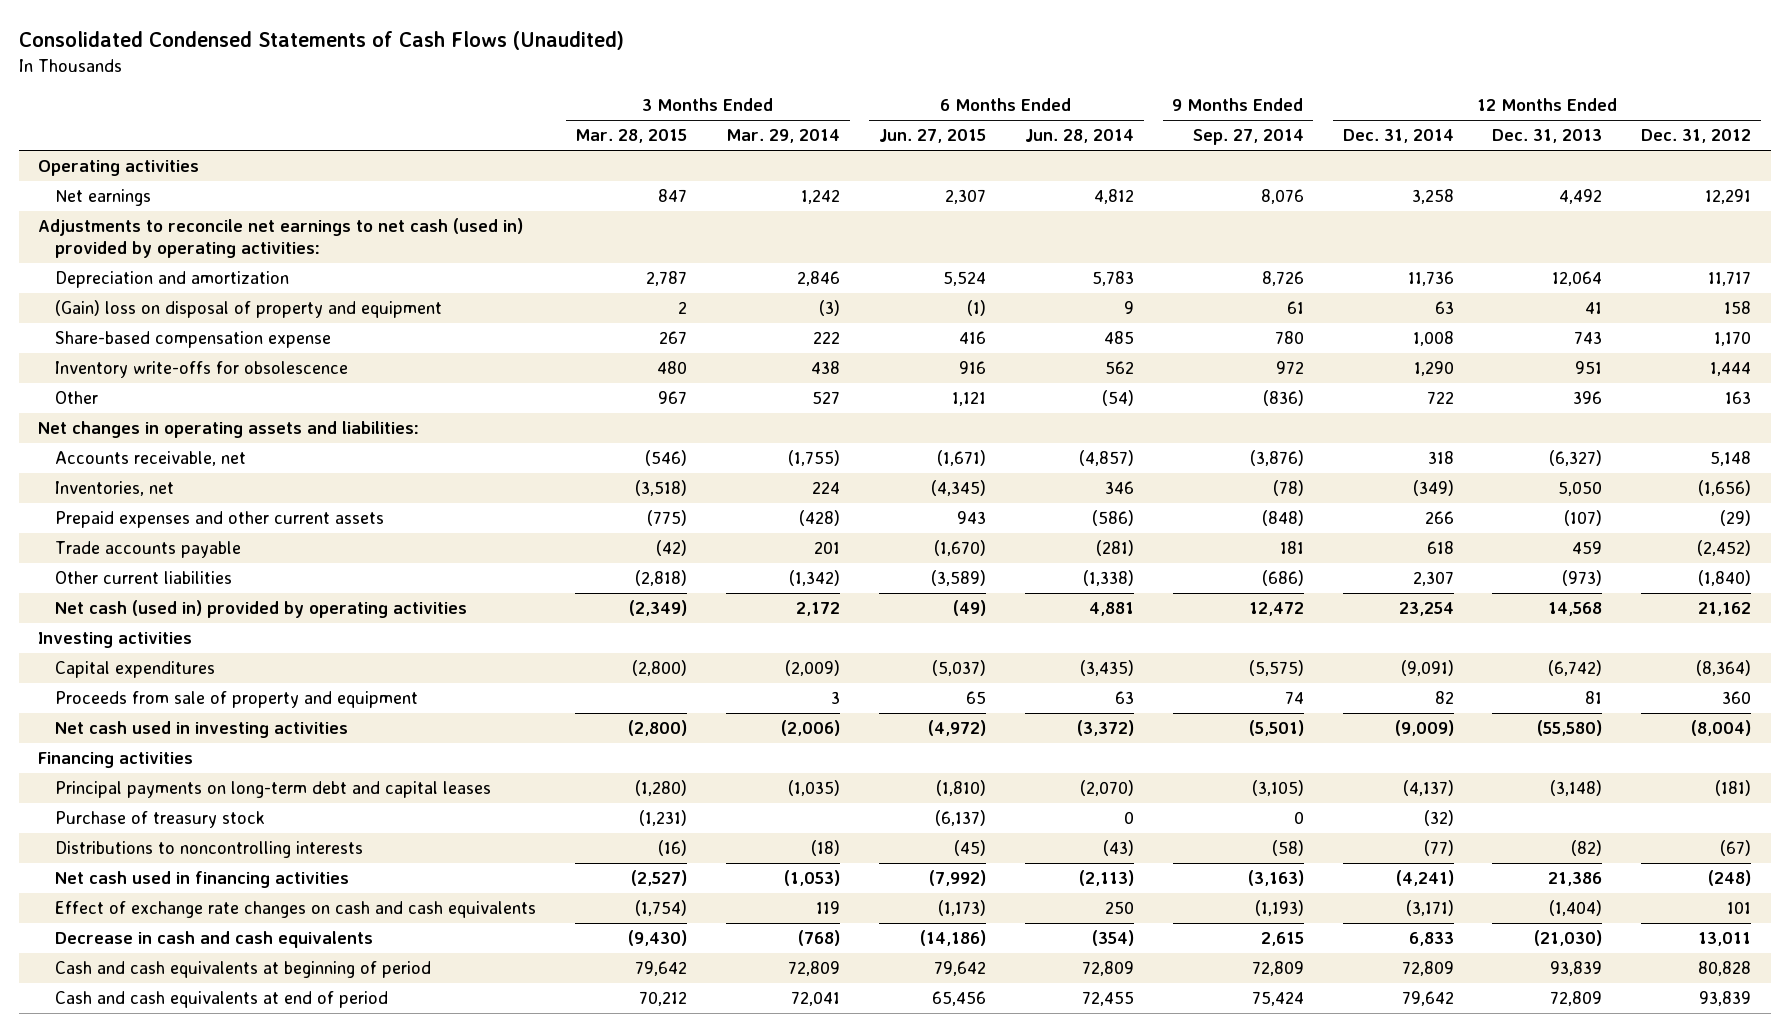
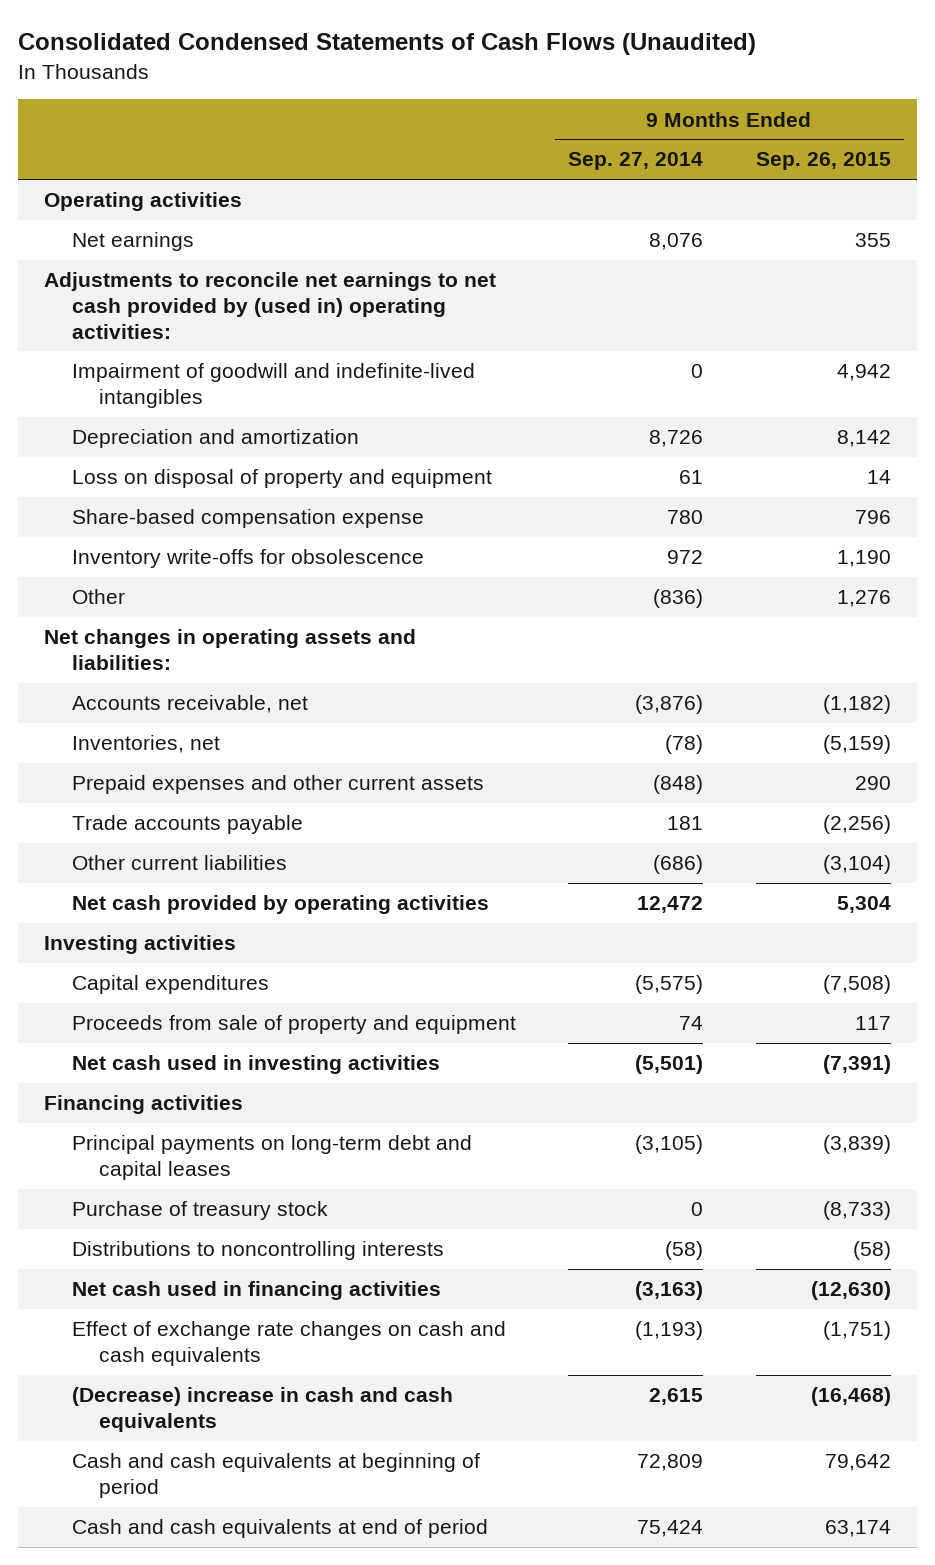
- | 3 Months Ended Mar. 28, 2015 | 3 Months Ended Mar. 29, 2014 | 6 Months Ended Jun. 27, 2015 | 6 Months Ended Jun. 28, 2014 | 9 Months Ended Sep. 27, 2014 | 12 Months Ended Dec. 31, 2014 | 12 Months Ended Dec. 31, 2013 | 12 Months Ended Dec. 31, 2012
+ | 9 Months Ended Sep. 27, 2014 | 9 Months Ended Sep. 26, 2015
- Adjustments to reconcile net earnings to net cash (used in) provided by operating activities:
+ Adjustments to reconcile net earnings to net cash provided by (used in) operating activities:
+ Impairment of goodwill and indefinite-lived intangibles | 0 | 4,942
- (Gain) loss on disposal of property and equipment | 2 | (3) | (1) | 9 | 61 | 63 | 41 | 158
+ Loss on disposal of property and equipment | 61 | 14
- Net cash (used in) provided by operating activities | (2,349) | 2,172 | (49) | 4,881 | 12,472 | 23,254 | 14,568 | 21,162
+ Net cash provided by operating activities | 12,472 | 5,304
- Decrease in cash and cash equivalents | (9,430) | (768) | (14,186) | (354) | 2,615 | 6,833 | (21,030) | 13,011
+ (Decrease) increase in cash and cash equivalents | 2,615 | (16,468)

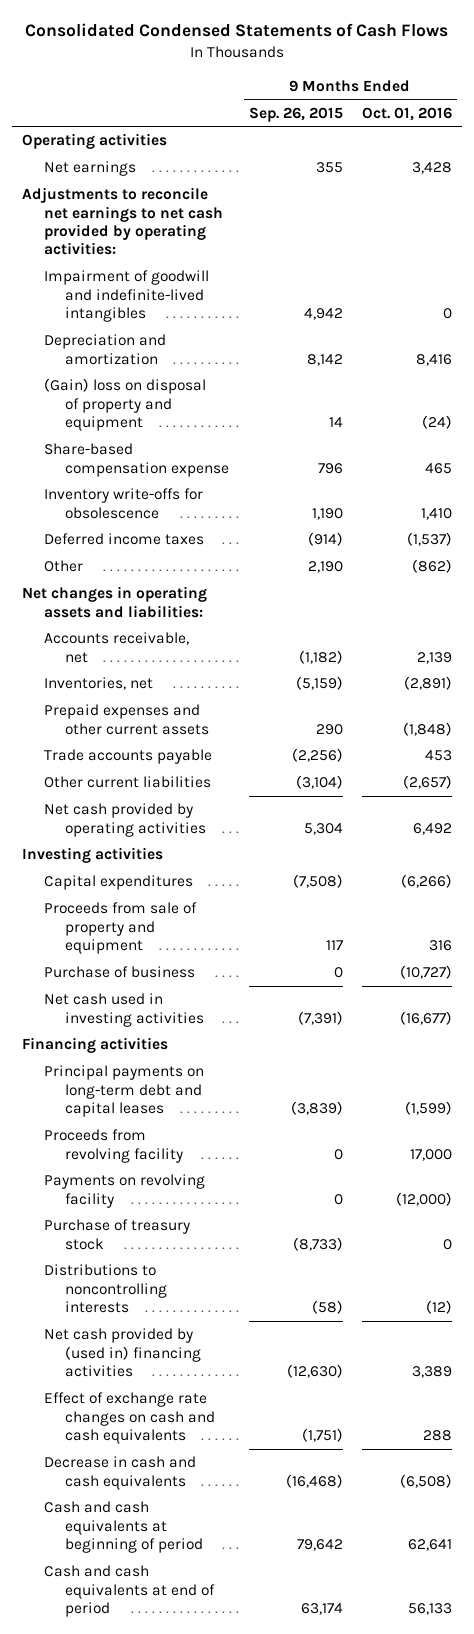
- Consolidated Condensed Statements of Cash Flows (Unaudited)
+ Consolidated Condensed Statements of Cash Flows
- | 9 Months Ended Sep. 27, 2014 | 9 Months Ended Sep. 26, 2015
+ | 9 Months Ended Sep. 26, 2015 | 9 Months Ended Oct. 01, 2016
- Adjustments to reconcile net earnings to net cash provided by (used in) operating activities:
+ Adjustments to reconcile net earnings to net cash provided by operating activities:
- Loss on disposal of property and equipment | 61 | 14
+ (Gain) loss on disposal of property and equipment | 14 | (24)
- Other | (836) | 1,276
+ Deferred income taxes | (914) | (1,537)
+ Other | 2,190 | (862)
+ Purchase of business | 0 | (10,727)
+ Proceeds from revolving facility | 0 | 17,000
+ Payments on revolving facility | 0 | (12,000)
- Net cash used in financing activities | (3,163) | (12,630)
+ Net cash provided by (used in) financing activities | (12,630) | 3,389
- (Decrease) increase in cash and cash equivalents | 2,615 | (16,468)
+ Decrease in cash and cash equivalents | (16,468) | (6,508)

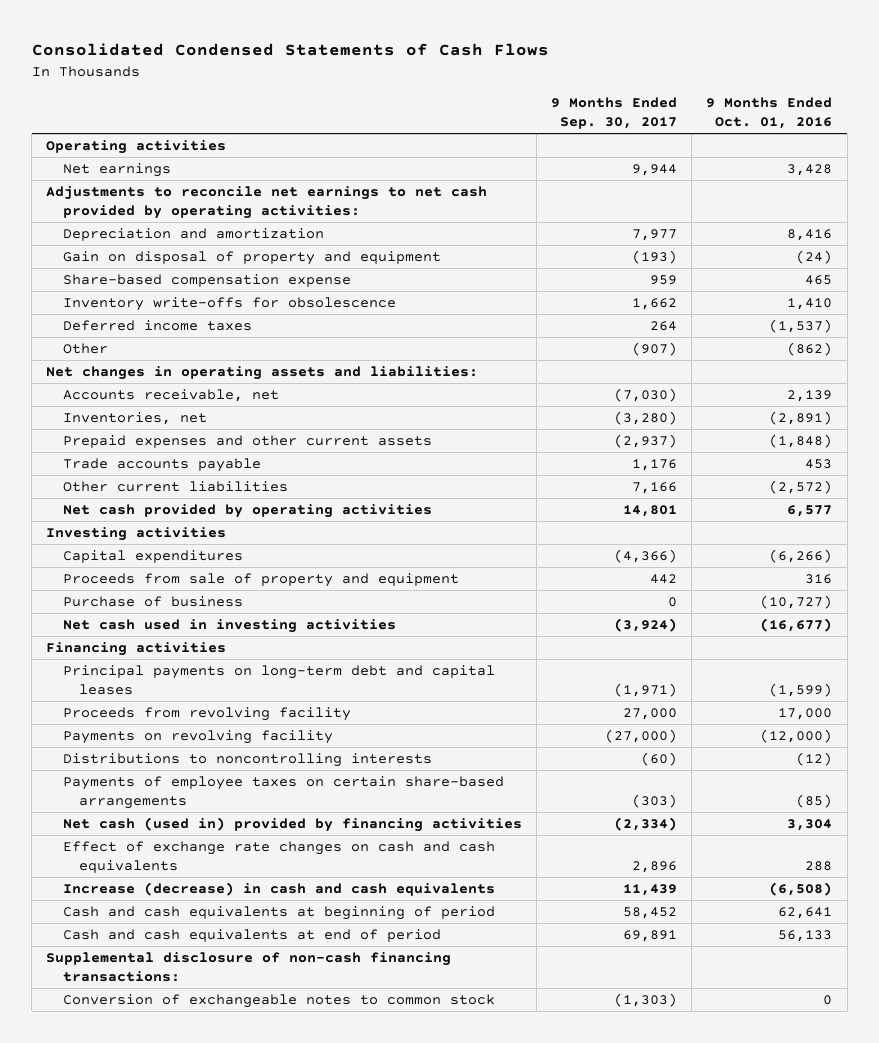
- | 9 Months Ended Sep. 26, 2015 | 9 Months Ended Oct. 01, 2016
+ | 9 Months Ended Sep. 30, 2017 | 9 Months Ended Oct. 01, 2016
- Impairment of goodwill and indefinite-lived intangibles | 4,942 | 0
- (Gain) loss on disposal of property and equipment | 14 | (24)
+ Gain on disposal of property and equipment | (193) | (24)
- Other current liabilities | (3,104) | (2,657)
- Net cash provided by operating activities | 5,304 | 6,492
+ Other current liabilities | 7,166 | (2,572)
+ Net cash provided by operating activities | 14,801 | 6,577
- Purchase of treasury stock | (8,733) | 0
- Net cash provided by (used in) financing activities | (12,630) | 3,389
+ Payments of employee taxes on certain share-based arrangements | (303) | (85)
+ Net cash (used in) provided by financing activities | (2,334) | 3,304
- Decrease in cash and cash equivalents | (16,468) | (6,508)
+ Increase (decrease) in cash and cash equivalents | 11,439 | (6,508)
+ Supplemental disclosure of non-cash financing transactions:
+ Conversion of exchangeable notes to common stock | (1,303) | 0

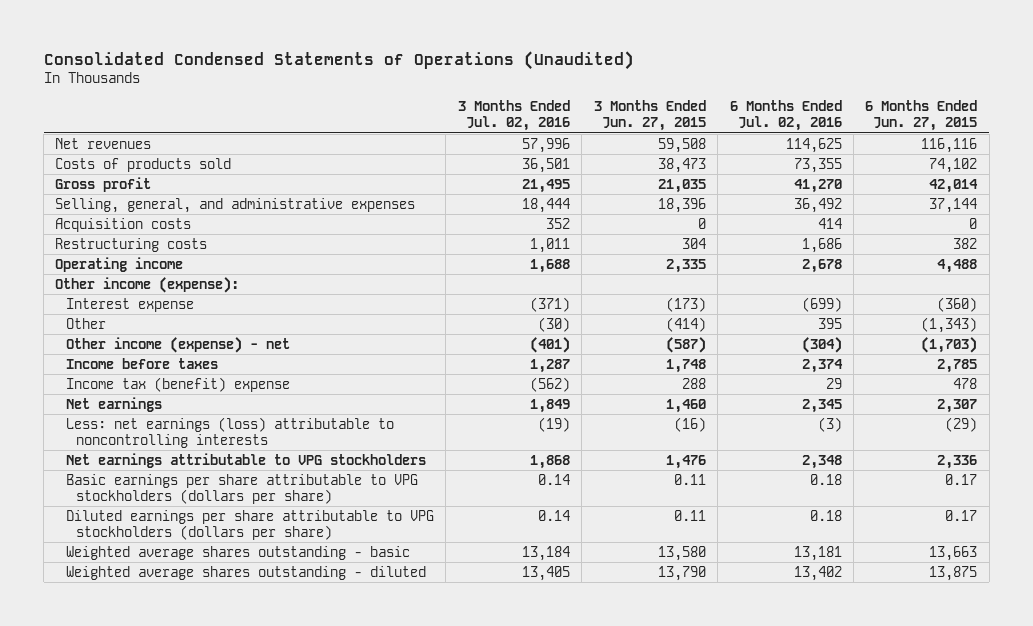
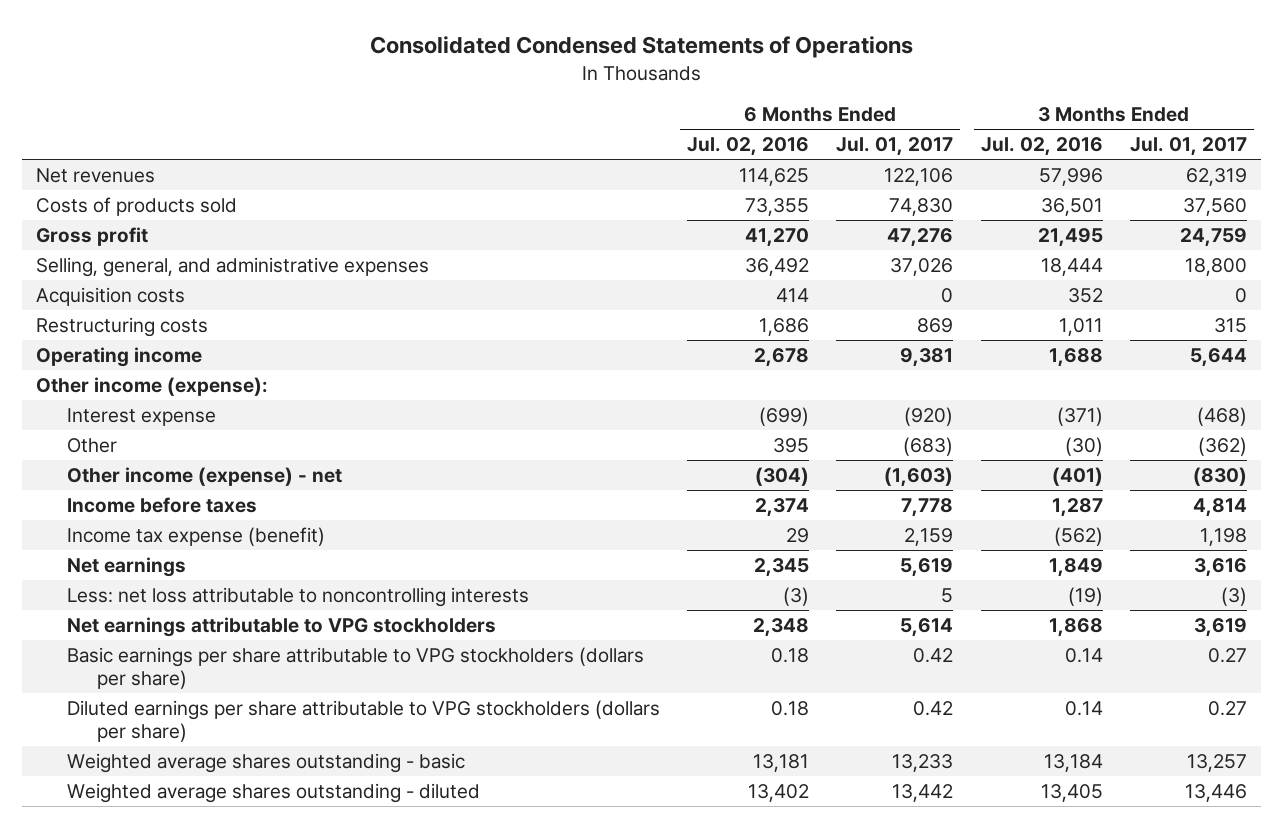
- Consolidated Condensed Statements of Operations (Unaudited)
+ Consolidated Condensed Statements of Operations
- | 3 Months Ended Jul. 02, 2016 | 3 Months Ended Jun. 27, 2015 | 6 Months Ended Jul. 02, 2016 | 6 Months Ended Jun. 27, 2015
+ | 6 Months Ended Jul. 02, 2016 | 6 Months Ended Jul. 01, 2017 | 3 Months Ended Jul. 02, 2016 | 3 Months Ended Jul. 01, 2017
- Income tax (benefit) expense | (562) | 288 | 29 | 478
+ Income tax expense (benefit) | 29 | 2,159 | (562) | 1,198
- Less: net earnings (loss) attributable to noncontrolling interests | (19) | (16) | (3) | (29)
+ Less: net loss attributable to noncontrolling interests | (3) | 5 | (19) | (3)

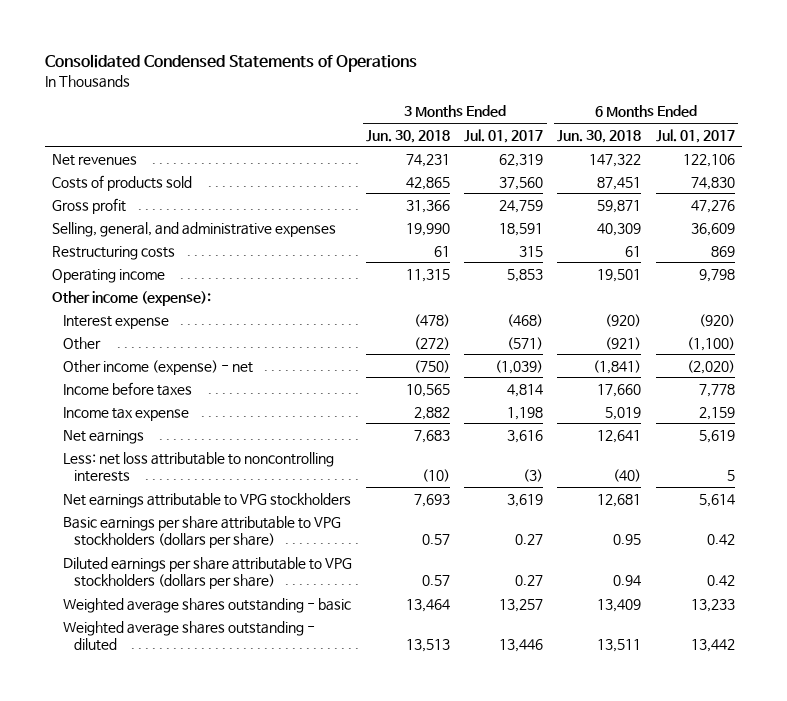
- | 6 Months Ended Jul. 02, 2016 | 6 Months Ended Jul. 01, 2017 | 3 Months Ended Jul. 02, 2016 | 3 Months Ended Jul. 01, 2017
+ | 3 Months Ended Jun. 30, 2018 | 3 Months Ended Jul. 01, 2017 | 6 Months Ended Jun. 30, 2018 | 6 Months Ended Jul. 01, 2017
- Selling, general, and administrative expenses | 36,492 | 37,026 | 18,444 | 18,800
- Acquisition costs | 414 | 0 | 352 | 0
+ Selling, general, and administrative expenses | 19,990 | 18,591 | 40,309 | 36,609
- Operating income | 2,678 | 9,381 | 1,688 | 5,644
+ Operating income | 11,315 | 5,853 | 19,501 | 9,798
- Other | 395 | (683) | (30) | (362)
- Other income (expense) - net | (304) | (1,603) | (401) | (830)
+ Other | (272) | (571) | (921) | (1,100)
+ Other income (expense) - net | (750) | (1,039) | (1,841) | (2,020)
- Income tax expense (benefit) | 29 | 2,159 | (562) | 1,198
+ Income tax expense | 2,882 | 1,198 | 5,019 | 2,159

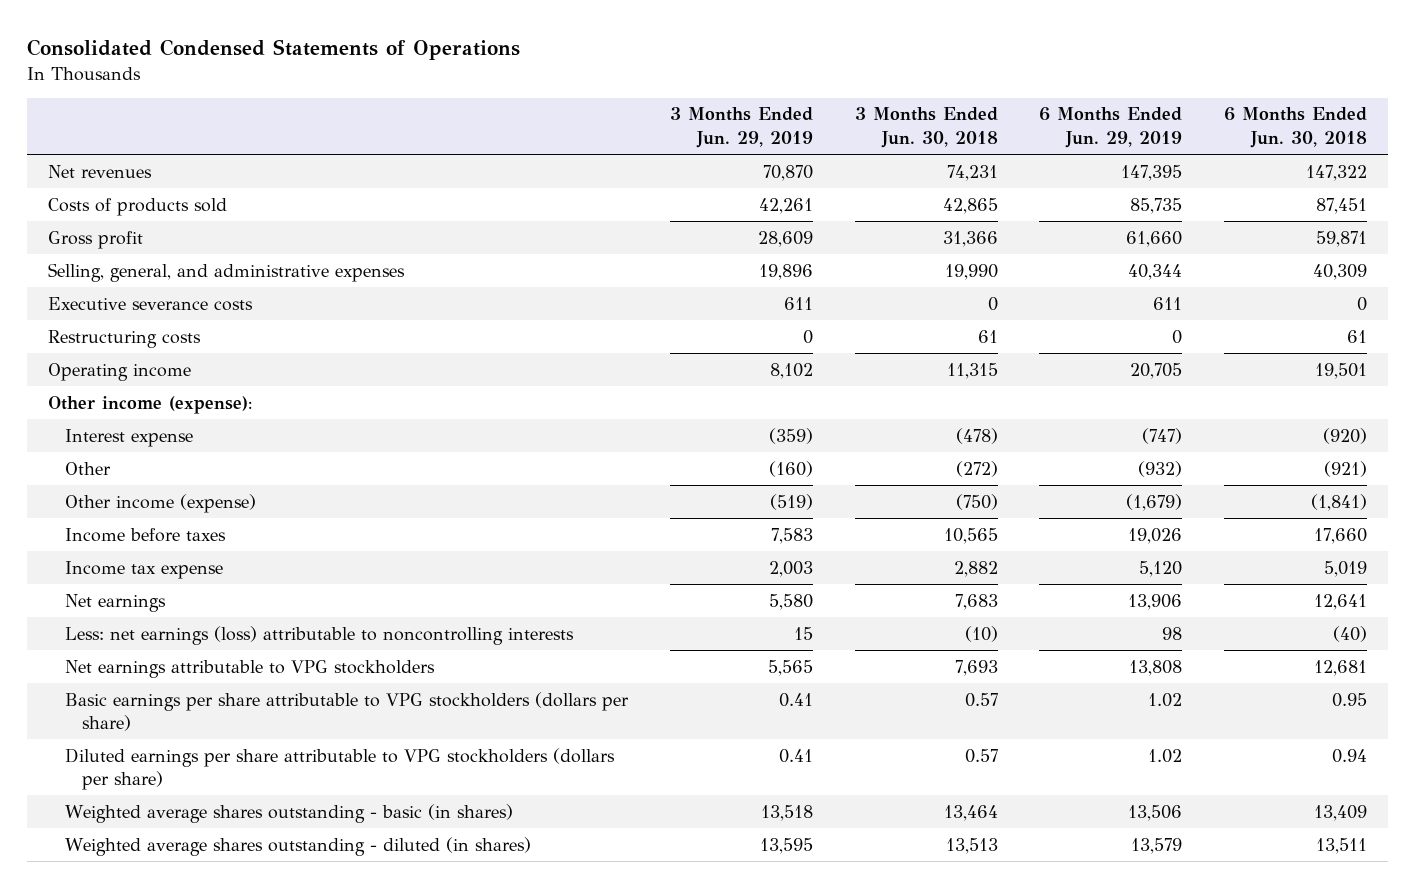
- | 3 Months Ended Jun. 30, 2018 | 3 Months Ended Jul. 01, 2017 | 6 Months Ended Jun. 30, 2018 | 6 Months Ended Jul. 01, 2017
+ | 3 Months Ended Jun. 29, 2019 | 3 Months Ended Jun. 30, 2018 | 6 Months Ended Jun. 29, 2019 | 6 Months Ended Jun. 30, 2018
+ Executive severance costs | 611 | 0 | 611 | 0
- Other income (expense) - net | (750) | (1,039) | (1,841) | (2,020)
+ Other income (expense) | (519) | (750) | (1,679) | (1,841)
- Less: net loss attributable to noncontrolling interests | (10) | (3) | (40) | 5
+ Less: net earnings (loss) attributable to noncontrolling interests | 15 | (10) | 98 | (40)
- Weighted average shares outstanding - basic | 13,464 | 13,257 | 13,409 | 13,233
- Weighted average shares outstanding - diluted | 13,513 | 13,446 | 13,511 | 13,442
+ Weighted average shares outstanding - basic (in shares) | 13,518 | 13,464 | 13,506 | 13,409
+ Weighted average shares outstanding - diluted (in shares) | 13,595 | 13,513 | 13,579 | 13,511

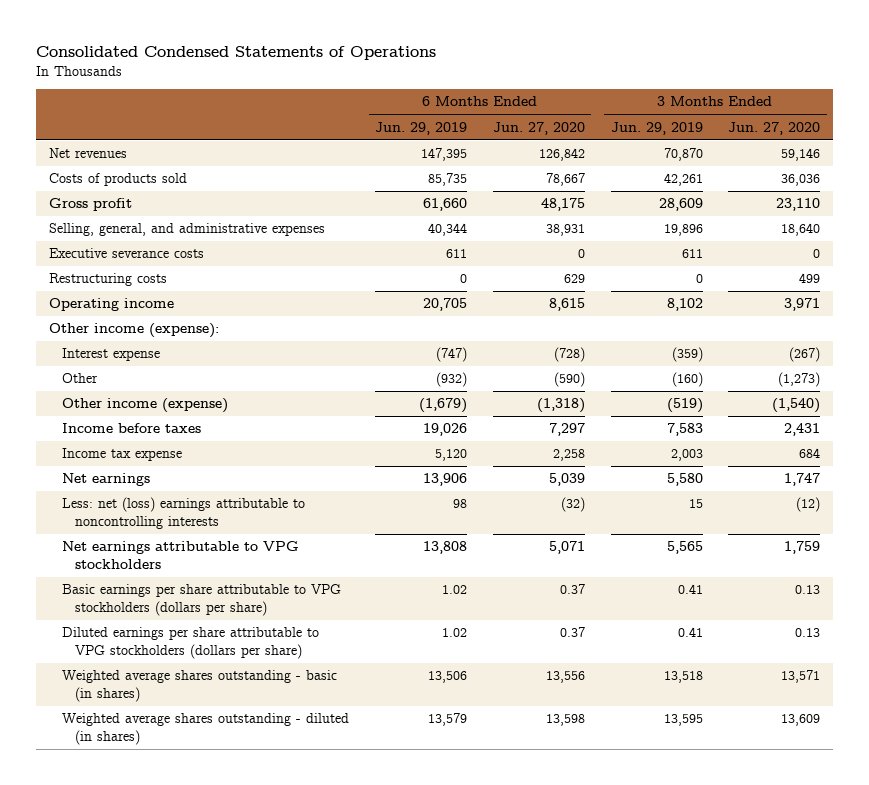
- | 3 Months Ended Jun. 29, 2019 | 3 Months Ended Jun. 30, 2018 | 6 Months Ended Jun. 29, 2019 | 6 Months Ended Jun. 30, 2018
+ | 6 Months Ended Jun. 29, 2019 | 6 Months Ended Jun. 27, 2020 | 3 Months Ended Jun. 29, 2019 | 3 Months Ended Jun. 27, 2020
- Less: net earnings (loss) attributable to noncontrolling interests | 15 | (10) | 98 | (40)
+ Less: net (loss) earnings attributable to noncontrolling interests | 98 | (32) | 15 | (12)

